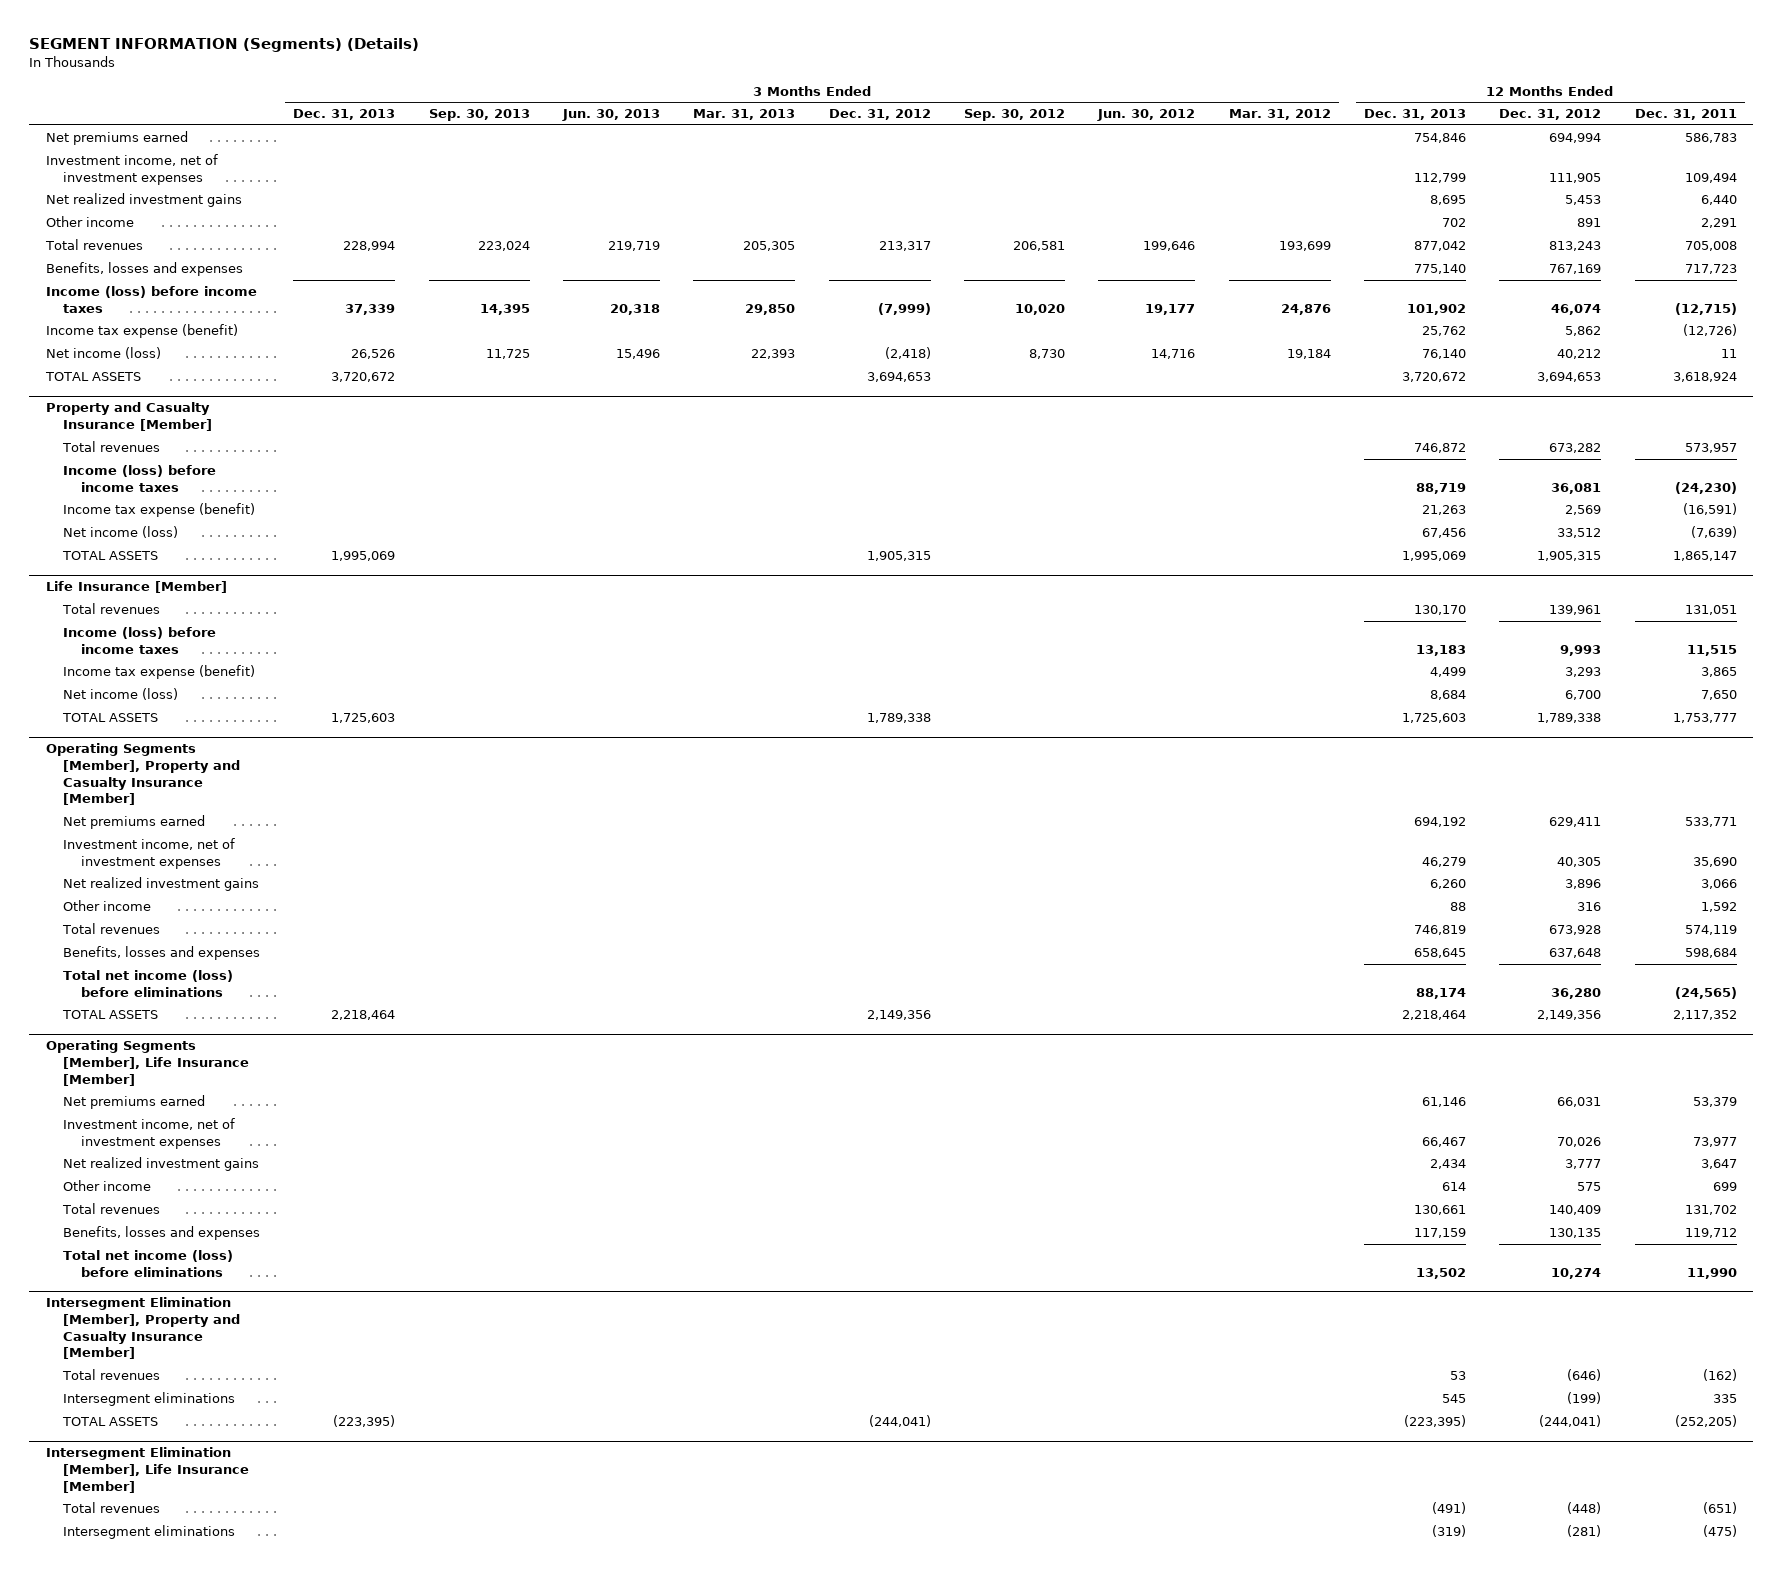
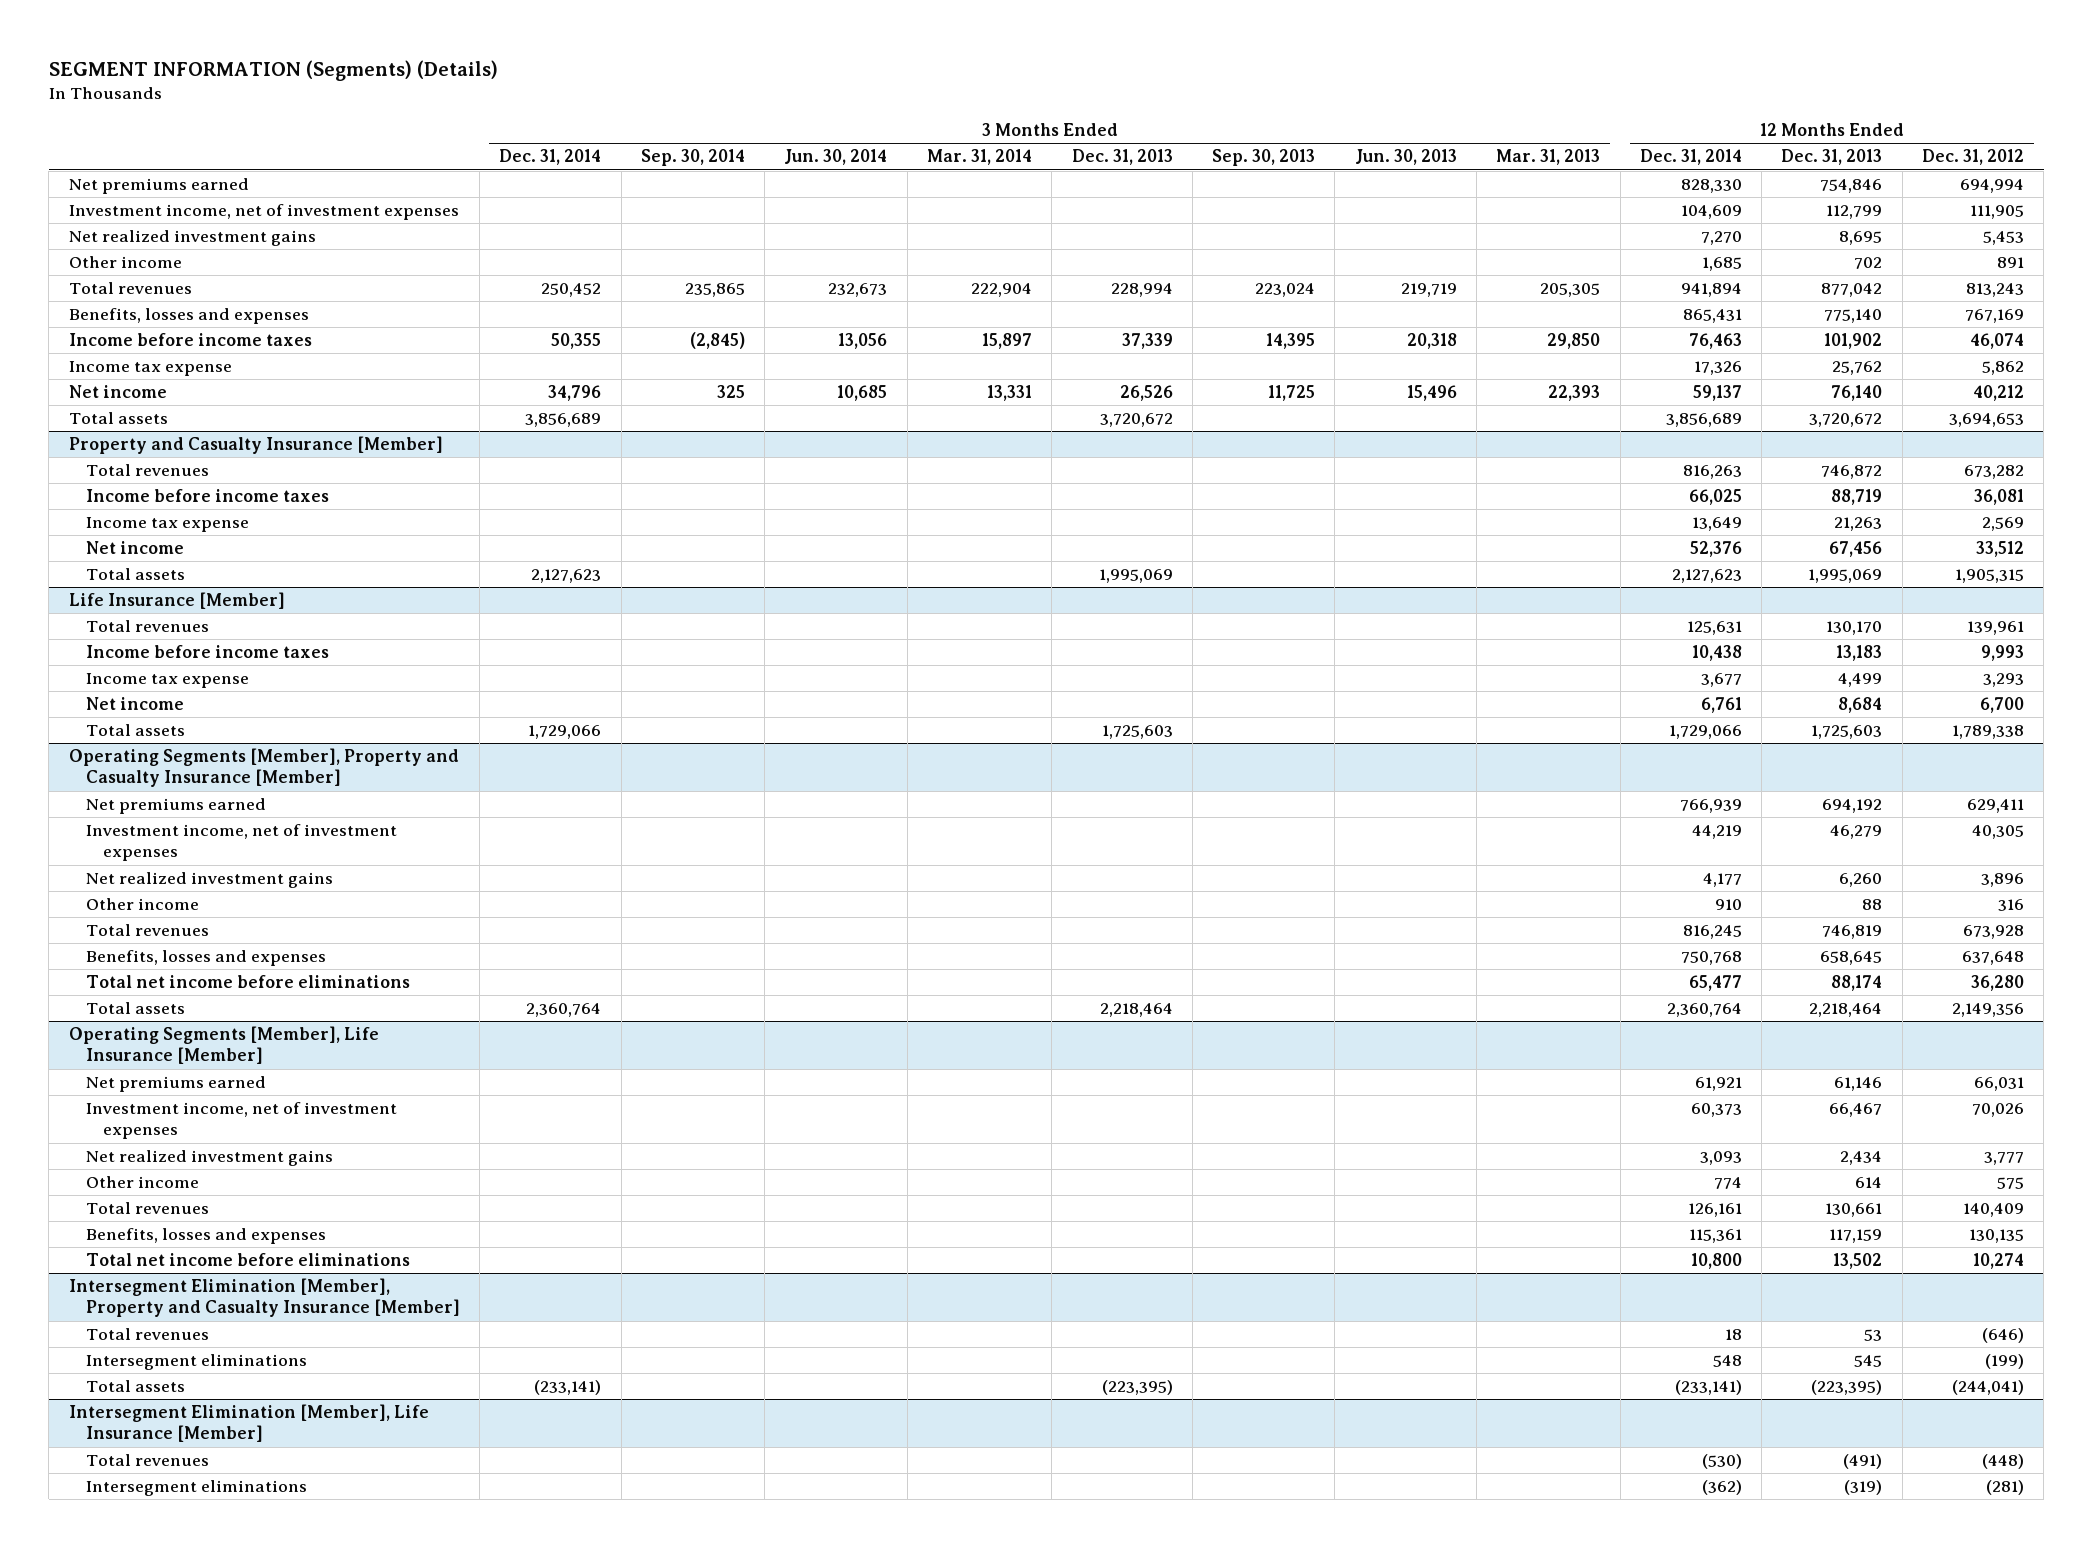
- | 3 Months Ended Dec. 31, 2013 | 3 Months Ended Sep. 30, 2013 | 3 Months Ended Jun. 30, 2013 | 3 Months Ended Mar. 31, 2013 | 3 Months Ended Dec. 31, 2012 | 3 Months Ended Sep. 30, 2012 | 3 Months Ended Jun. 30, 2012 | 3 Months Ended Mar. 31, 2012 | 12 Months Ended Dec. 31, 2013 | 12 Months Ended Dec. 31, 2012 | 12 Months Ended Dec. 31, 2011
+ | 3 Months Ended Dec. 31, 2014 | 3 Months Ended Sep. 30, 2014 | 3 Months Ended Jun. 30, 2014 | 3 Months Ended Mar. 31, 2014 | 3 Months Ended Dec. 31, 2013 | 3 Months Ended Sep. 30, 2013 | 3 Months Ended Jun. 30, 2013 | 3 Months Ended Mar. 31, 2013 | 12 Months Ended Dec. 31, 2014 | 12 Months Ended Dec. 31, 2013 | 12 Months Ended Dec. 31, 2012
- Income (loss) before income taxes | 37,339 | 14,395 | 20,318 | 29,850 | (7,999) | 10,020 | 19,177 | 24,876 | 101,902 | 46,074 | (12,715)
- Income tax expense (benefit) | | | | | | | | | 25,762 | 5,862 | (12,726)
- Net income (loss) | 26,526 | 11,725 | 15,496 | 22,393 | (2,418) | 8,730 | 14,716 | 19,184 | 76,140 | 40,212 | 11
- TOTAL ASSETS | 3,720,672 | | | | 3,694,653 | | | | 3,720,672 | 3,694,653 | 3,618,924
+ Income before income taxes | 50,355 | (2,845) | 13,056 | 15,897 | 37,339 | 14,395 | 20,318 | 29,850 | 76,463 | 101,902 | 46,074
+ Income tax expense | | | | | | | | | 17,326 | 25,762 | 5,862
+ Net income | 34,796 | 325 | 10,685 | 13,331 | 26,526 | 11,725 | 15,496 | 22,393 | 59,137 | 76,140 | 40,212
+ Total assets | 3,856,689 | | | | 3,720,672 | | | | 3,856,689 | 3,720,672 | 3,694,653
@ Property and Casualty Insurance [Member]
- Income (loss) before income taxes | | | | | | | | | 88,719 | 36,081 | (24,230)
- Income tax expense (benefit) | | | | | | | | | 21,263 | 2,569 | (16,591)
- Net income (loss) | | | | | | | | | 67,456 | 33,512 | (7,639)
- TOTAL ASSETS | 1,995,069 | | | | 1,905,315 | | | | 1,995,069 | 1,905,315 | 1,865,147
+ Income before income taxes | | | | | | | | | 66,025 | 88,719 | 36,081
+ Income tax expense | | | | | | | | | 13,649 | 21,263 | 2,569
+ Net income | | | | | | | | | 52,376 | 67,456 | 33,512
+ Total assets | 2,127,623 | | | | 1,995,069 | | | | 2,127,623 | 1,995,069 | 1,905,315
@ Life Insurance [Member]
- Income (loss) before income taxes | | | | | | | | | 13,183 | 9,993 | 11,515
- Income tax expense (benefit) | | | | | | | | | 4,499 | 3,293 | 3,865
- Net income (loss) | | | | | | | | | 8,684 | 6,700 | 7,650
- TOTAL ASSETS | 1,725,603 | | | | 1,789,338 | | | | 1,725,603 | 1,789,338 | 1,753,777
+ Income before income taxes | | | | | | | | | 10,438 | 13,183 | 9,993
+ Income tax expense | | | | | | | | | 3,677 | 4,499 | 3,293
+ Net income | | | | | | | | | 6,761 | 8,684 | 6,700
+ Total assets | 1,729,066 | | | | 1,725,603 | | | | 1,729,066 | 1,725,603 | 1,789,338
@ Operating Segments [Member], Property and Casualty Insurance [Member]
- Total net income (loss) before eliminations | | | | | | | | | 88,174 | 36,280 | (24,565)
- TOTAL ASSETS | 2,218,464 | | | | 2,149,356 | | | | 2,218,464 | 2,149,356 | 2,117,352
+ Total net income before eliminations | | | | | | | | | 65,477 | 88,174 | 36,280
+ Total assets | 2,360,764 | | | | 2,218,464 | | | | 2,360,764 | 2,218,464 | 2,149,356
@ Operating Segments [Member], Life Insurance [Member]
- Total net income (loss) before eliminations | | | | | | | | | 13,502 | 10,274 | 11,990
+ Total net income before eliminations | | | | | | | | | 10,800 | 13,502 | 10,274
@ Intersegment Elimination [Member], Property and Casualty Insurance [Member]
- TOTAL ASSETS | (223,395) | | | | (244,041) | | | | (223,395) | (244,041) | (252,205)
+ Total assets | (233,141) | | | | (223,395) | | | | (233,141) | (223,395) | (244,041)

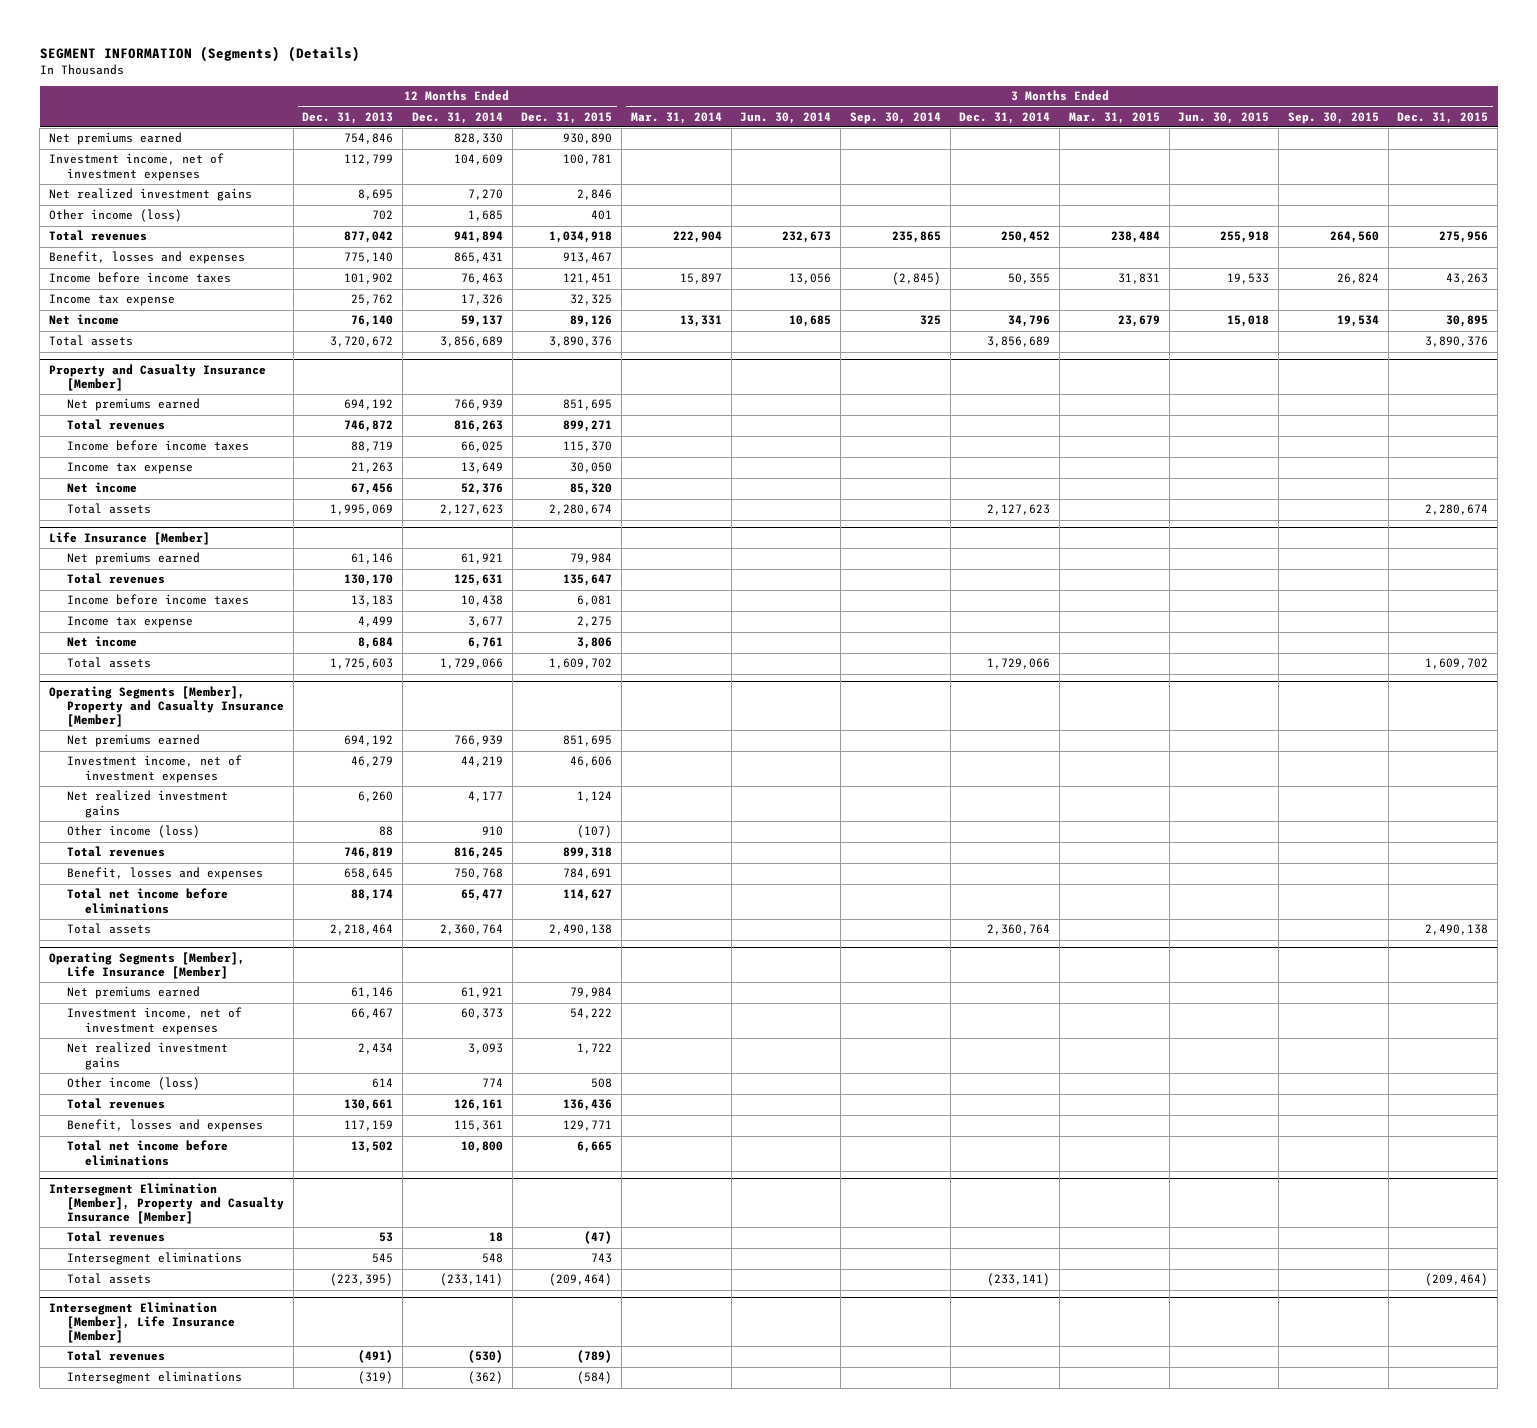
- | 3 Months Ended Dec. 31, 2014 | 3 Months Ended Sep. 30, 2014 | 3 Months Ended Jun. 30, 2014 | 3 Months Ended Mar. 31, 2014 | 3 Months Ended Dec. 31, 2013 | 3 Months Ended Sep. 30, 2013 | 3 Months Ended Jun. 30, 2013 | 3 Months Ended Mar. 31, 2013 | 12 Months Ended Dec. 31, 2014 | 12 Months Ended Dec. 31, 2013 | 12 Months Ended Dec. 31, 2012
+ | 12 Months Ended Dec. 31, 2013 | 12 Months Ended Dec. 31, 2014 | 12 Months Ended Dec. 31, 2015 | 3 Months Ended Mar. 31, 2014 | 3 Months Ended Jun. 30, 2014 | 3 Months Ended Sep. 30, 2014 | 3 Months Ended Dec. 31, 2014 | 3 Months Ended Mar. 31, 2015 | 3 Months Ended Jun. 30, 2015 | 3 Months Ended Sep. 30, 2015 | 3 Months Ended Dec. 31, 2015
- Other income | | | | | | | | | 1,685 | 702 | 891
+ Other income (loss) | 702 | 1,685 | 401 | | | | | | | |
- Benefits, losses and expenses | | | | | | | | | 865,431 | 775,140 | 767,169
+ Benefit, losses and expenses | 775,140 | 865,431 | 913,467 | | | | | | | |
@ Property and Casualty Insurance [Member]
+ Net premiums earned | 694,192 | 766,939 | 851,695 | | | | | | | |
@ Life Insurance [Member]
+ Net premiums earned | 61,146 | 61,921 | 79,984 | | | | | | | |
@ Operating Segments [Member], Property and Casualty Insurance [Member]
- Other income | | | | | | | | | 910 | 88 | 316
+ Other income (loss) | 88 | 910 | (107) | | | | | | | |
- Benefits, losses and expenses | | | | | | | | | 750,768 | 658,645 | 637,648
+ Benefit, losses and expenses | 658,645 | 750,768 | 784,691 | | | | | | | |
@ Operating Segments [Member], Life Insurance [Member]
- Other income | | | | | | | | | 774 | 614 | 575
+ Other income (loss) | 614 | 774 | 508 | | | | | | | |
- Benefits, losses and expenses | | | | | | | | | 115,361 | 117,159 | 130,135
+ Benefit, losses and expenses | 117,159 | 115,361 | 129,771 | | | | | | | |

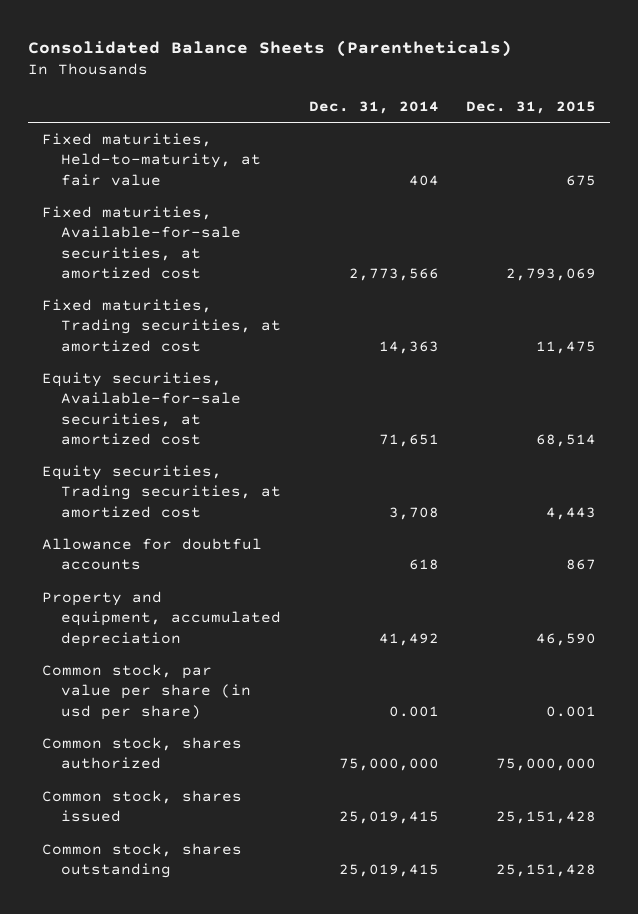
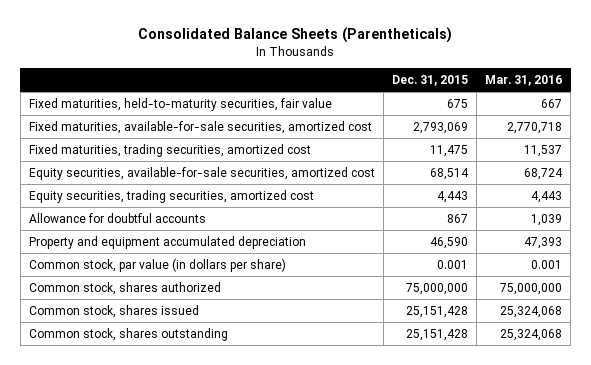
- | Dec. 31, 2014 | Dec. 31, 2015
+ | Dec. 31, 2015 | Mar. 31, 2016
- Fixed maturities, Held-to-maturity, at fair value | 404 | 675
- Fixed maturities, Available-for-sale securities, at amortized cost | 2,773,566 | 2,793,069
- Fixed maturities, Trading securities, at amortized cost | 14,363 | 11,475
- Equity securities, Available-for-sale securities, at amortized cost | 71,651 | 68,514
- Equity securities, Trading securities, at amortized cost | 3,708 | 4,443
+ Fixed maturities, held-to-maturity securities, fair value | 675 | 667
+ Fixed maturities, available-for-sale securities, amortized cost | 2,793,069 | 2,770,718
+ Fixed maturities, trading securities, amortized cost | 11,475 | 11,537
+ Equity securities, available-for-sale securities, amortized cost | 68,514 | 68,724
+ Equity securities, trading securities, amortized cost | 4,443 | 4,443
- Property and equipment, accumulated depreciation | 41,492 | 46,590
- Common stock, par value per share (in usd per share) | 0.001 | 0.001
+ Property and equipment accumulated depreciation | 46,590 | 47,393
+ Common stock, par value (in dollars per share) | 0.001 | 0.001

